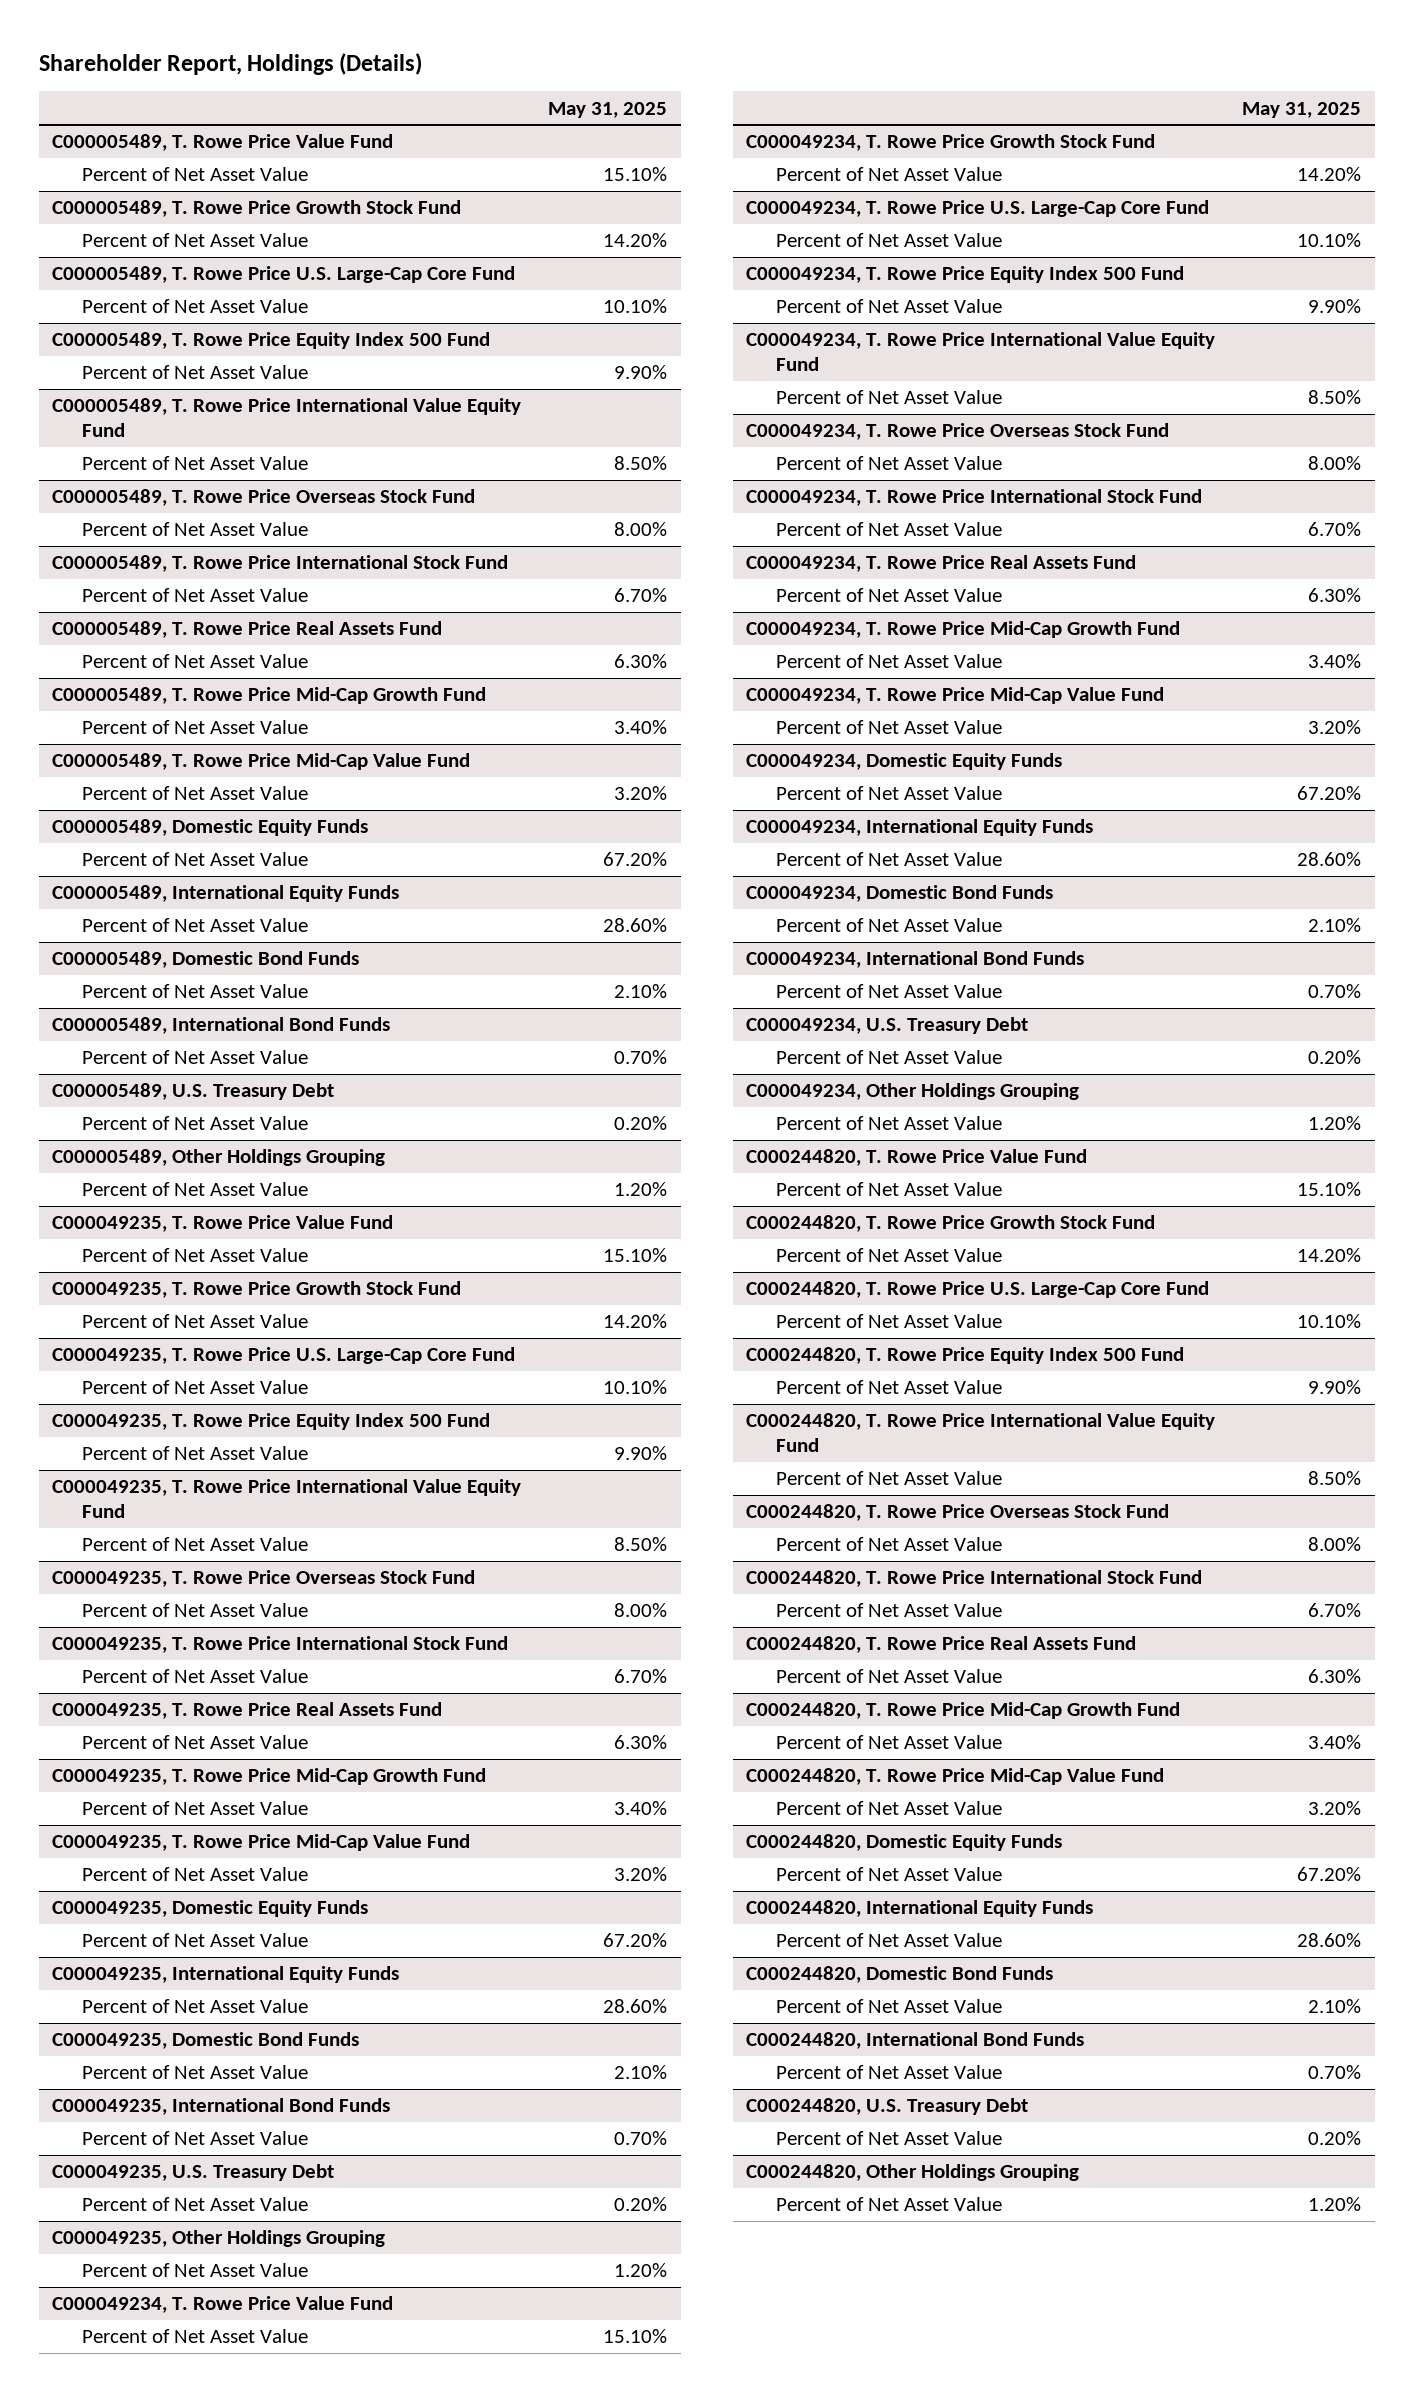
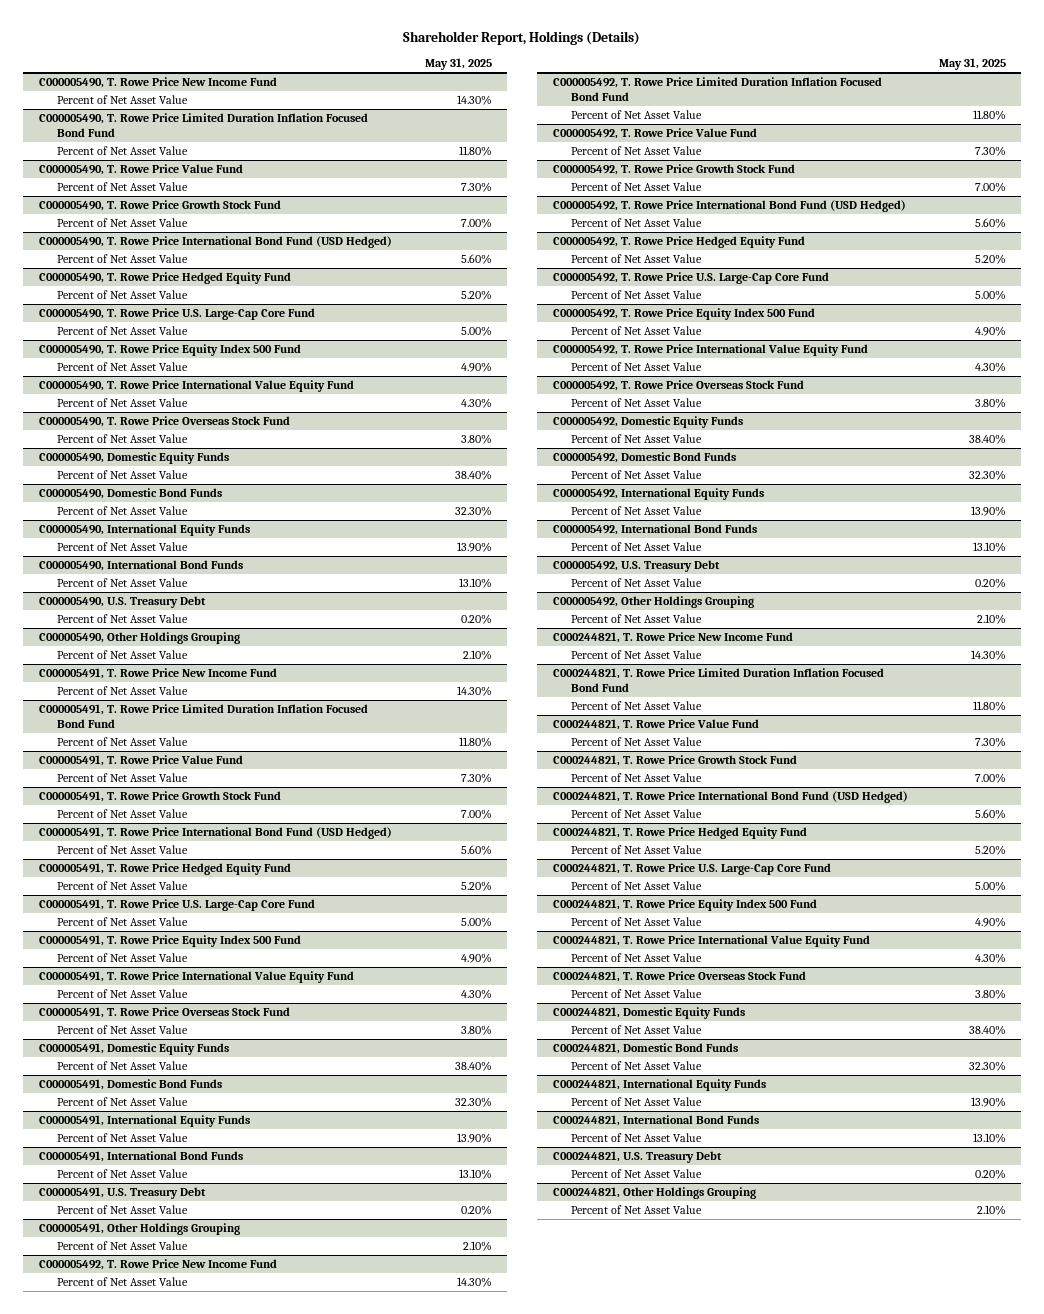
- C000005489, T. Rowe Price Value Fund
- Percent of Net Asset Value | 15.10%
- C000005489, T. Rowe Price Growth Stock Fund
- Percent of Net Asset Value | 14.20%
- C000005489, T. Rowe Price U.S. Large-Cap Core Fund
- Percent of Net Asset Value | 10.10%
- C000005489, T. Rowe Price Equity Index 500 Fund
- Percent of Net Asset Value | 9.90%
- C000005489, T. Rowe Price International Value Equity Fund
- Percent of Net Asset Value | 8.50%
- C000005489, T. Rowe Price Overseas Stock Fund
- Percent of Net Asset Value | 8.00%
- C000005489, T. Rowe Price International Stock Fund
- Percent of Net Asset Value | 6.70%
- C000005489, T. Rowe Price Real Assets Fund
- Percent of Net Asset Value | 6.30%
- C000005489, T. Rowe Price Mid-Cap Growth Fund
- Percent of Net Asset Value | 3.40%
- C000005489, T. Rowe Price Mid-Cap Value Fund
- Percent of Net Asset Value | 3.20%
- C000005489, Domestic Equity Funds
- Percent of Net Asset Value | 67.20%
- C000005489, International Equity Funds
- Percent of Net Asset Value | 28.60%
- C000005489, Domestic Bond Funds
- Percent of Net Asset Value | 2.10%
- C000005489, International Bond Funds
- Percent of Net Asset Value | 0.70%
- C000005489, U.S. Treasury Debt
+ C000005490, T. Rowe Price New Income Fund
+ Percent of Net Asset Value | 14.30%
+ C000005490, T. Rowe Price Limited Duration Inflation Focused Bond Fund
+ Percent of Net Asset Value | 11.80%
+ C000005490, T. Rowe Price Value Fund
+ Percent of Net Asset Value | 7.30%
+ C000005490, T. Rowe Price Growth Stock Fund
+ Percent of Net Asset Value | 7.00%
+ C000005490, T. Rowe Price International Bond Fund (USD Hedged)
+ Percent of Net Asset Value | 5.60%
+ C000005490, T. Rowe Price Hedged Equity Fund
+ Percent of Net Asset Value | 5.20%
+ C000005490, T. Rowe Price U.S. Large-Cap Core Fund
+ Percent of Net Asset Value | 5.00%
+ C000005490, T. Rowe Price Equity Index 500 Fund
+ Percent of Net Asset Value | 4.90%
+ C000005490, T. Rowe Price International Value Equity Fund
+ Percent of Net Asset Value | 4.30%
+ C000005490, T. Rowe Price Overseas Stock Fund
+ Percent of Net Asset Value | 3.80%
+ C000005490, Domestic Equity Funds
+ Percent of Net Asset Value | 38.40%
+ C000005490, Domestic Bond Funds
+ Percent of Net Asset Value | 32.30%
+ C000005490, International Equity Funds
+ Percent of Net Asset Value | 13.90%
+ C000005490, International Bond Funds
+ Percent of Net Asset Value | 13.10%
+ C000005490, U.S. Treasury Debt
- C000005489, Other Holdings Grouping
- Percent of Net Asset Value | 1.20%
- C000049235, T. Rowe Price Value Fund
- Percent of Net Asset Value | 15.10%
- C000049235, T. Rowe Price Growth Stock Fund
- Percent of Net Asset Value | 14.20%
- C000049235, T. Rowe Price U.S. Large-Cap Core Fund
- Percent of Net Asset Value | 10.10%
- C000049235, T. Rowe Price Equity Index 500 Fund
- Percent of Net Asset Value | 9.90%
- C000049235, T. Rowe Price International Value Equity Fund
- Percent of Net Asset Value | 8.50%
- C000049235, T. Rowe Price Overseas Stock Fund
- Percent of Net Asset Value | 8.00%
- C000049235, T. Rowe Price International Stock Fund
- Percent of Net Asset Value | 6.70%
- C000049235, T. Rowe Price Real Assets Fund
- Percent of Net Asset Value | 6.30%
- C000049235, T. Rowe Price Mid-Cap Growth Fund
- Percent of Net Asset Value | 3.40%
- C000049235, T. Rowe Price Mid-Cap Value Fund
- Percent of Net Asset Value | 3.20%
- C000049235, Domestic Equity Funds
- Percent of Net Asset Value | 67.20%
- C000049235, International Equity Funds
- Percent of Net Asset Value | 28.60%
- C000049235, Domestic Bond Funds
+ C000005490, Other Holdings Grouping
- C000049235, International Bond Funds
- Percent of Net Asset Value | 0.70%
- C000049235, U.S. Treasury Debt
+ C000005491, T. Rowe Price New Income Fund
+ Percent of Net Asset Value | 14.30%
+ C000005491, T. Rowe Price Limited Duration Inflation Focused Bond Fund
+ Percent of Net Asset Value | 11.80%
+ C000005491, T. Rowe Price Value Fund
+ Percent of Net Asset Value | 7.30%
+ C000005491, T. Rowe Price Growth Stock Fund
+ Percent of Net Asset Value | 7.00%
+ C000005491, T. Rowe Price International Bond Fund (USD Hedged)
+ Percent of Net Asset Value | 5.60%
+ C000005491, T. Rowe Price Hedged Equity Fund
+ Percent of Net Asset Value | 5.20%
+ C000005491, T. Rowe Price U.S. Large-Cap Core Fund
+ Percent of Net Asset Value | 5.00%
+ C000005491, T. Rowe Price Equity Index 500 Fund
+ Percent of Net Asset Value | 4.90%
+ C000005491, T. Rowe Price International Value Equity Fund
+ Percent of Net Asset Value | 4.30%
+ C000005491, T. Rowe Price Overseas Stock Fund
+ Percent of Net Asset Value | 3.80%
+ C000005491, Domestic Equity Funds
+ Percent of Net Asset Value | 38.40%
+ C000005491, Domestic Bond Funds
+ Percent of Net Asset Value | 32.30%
+ C000005491, International Equity Funds
+ Percent of Net Asset Value | 13.90%
+ C000005491, International Bond Funds
+ Percent of Net Asset Value | 13.10%
+ C000005491, U.S. Treasury Debt
- C000049235, Other Holdings Grouping
- Percent of Net Asset Value | 1.20%
- C000049234, T. Rowe Price Value Fund
- Percent of Net Asset Value | 15.10%
- C000049234, T. Rowe Price Growth Stock Fund
- Percent of Net Asset Value | 14.20%
- C000049234, T. Rowe Price U.S. Large-Cap Core Fund
- Percent of Net Asset Value | 10.10%
- C000049234, T. Rowe Price Equity Index 500 Fund
- Percent of Net Asset Value | 9.90%
- C000049234, T. Rowe Price International Value Equity Fund
- Percent of Net Asset Value | 8.50%
- C000049234, T. Rowe Price Overseas Stock Fund
- Percent of Net Asset Value | 8.00%
- C000049234, T. Rowe Price International Stock Fund
- Percent of Net Asset Value | 6.70%
- C000049234, T. Rowe Price Real Assets Fund
- Percent of Net Asset Value | 6.30%
- C000049234, T. Rowe Price Mid-Cap Growth Fund
- Percent of Net Asset Value | 3.40%
- C000049234, T. Rowe Price Mid-Cap Value Fund
- Percent of Net Asset Value | 3.20%
- C000049234, Domestic Equity Funds
- Percent of Net Asset Value | 67.20%
- C000049234, International Equity Funds
- Percent of Net Asset Value | 28.60%
- C000049234, Domestic Bond Funds
+ C000005491, Other Holdings Grouping
- C000049234, International Bond Funds
- Percent of Net Asset Value | 0.70%
- C000049234, U.S. Treasury Debt
+ C000005492, T. Rowe Price New Income Fund
+ Percent of Net Asset Value | 14.30%
+ C000005492, T. Rowe Price Limited Duration Inflation Focused Bond Fund
+ Percent of Net Asset Value | 11.80%
+ C000005492, T. Rowe Price Value Fund
+ Percent of Net Asset Value | 7.30%
+ C000005492, T. Rowe Price Growth Stock Fund
+ Percent of Net Asset Value | 7.00%
+ C000005492, T. Rowe Price International Bond Fund (USD Hedged)
+ Percent of Net Asset Value | 5.60%
+ C000005492, T. Rowe Price Hedged Equity Fund
+ Percent of Net Asset Value | 5.20%
+ C000005492, T. Rowe Price U.S. Large-Cap Core Fund
+ Percent of Net Asset Value | 5.00%
+ C000005492, T. Rowe Price Equity Index 500 Fund
+ Percent of Net Asset Value | 4.90%
+ C000005492, T. Rowe Price International Value Equity Fund
+ Percent of Net Asset Value | 4.30%
+ C000005492, T. Rowe Price Overseas Stock Fund
+ Percent of Net Asset Value | 3.80%
+ C000005492, Domestic Equity Funds
+ Percent of Net Asset Value | 38.40%
+ C000005492, Domestic Bond Funds
+ Percent of Net Asset Value | 32.30%
+ C000005492, International Equity Funds
+ Percent of Net Asset Value | 13.90%
+ C000005492, International Bond Funds
+ Percent of Net Asset Value | 13.10%
+ C000005492, U.S. Treasury Debt
- C000049234, Other Holdings Grouping
- Percent of Net Asset Value | 1.20%
- C000244820, T. Rowe Price Value Fund
- Percent of Net Asset Value | 15.10%
- C000244820, T. Rowe Price Growth Stock Fund
- Percent of Net Asset Value | 14.20%
- C000244820, T. Rowe Price U.S. Large-Cap Core Fund
- Percent of Net Asset Value | 10.10%
- C000244820, T. Rowe Price Equity Index 500 Fund
- Percent of Net Asset Value | 9.90%
- C000244820, T. Rowe Price International Value Equity Fund
- Percent of Net Asset Value | 8.50%
- C000244820, T. Rowe Price Overseas Stock Fund
- Percent of Net Asset Value | 8.00%
- C000244820, T. Rowe Price International Stock Fund
- Percent of Net Asset Value | 6.70%
- C000244820, T. Rowe Price Real Assets Fund
- Percent of Net Asset Value | 6.30%
- C000244820, T. Rowe Price Mid-Cap Growth Fund
- Percent of Net Asset Value | 3.40%
- C000244820, T. Rowe Price Mid-Cap Value Fund
- Percent of Net Asset Value | 3.20%
- C000244820, Domestic Equity Funds
- Percent of Net Asset Value | 67.20%
- C000244820, International Equity Funds
- Percent of Net Asset Value | 28.60%
- C000244820, Domestic Bond Funds
+ C000005492, Other Holdings Grouping
- C000244820, International Bond Funds
- Percent of Net Asset Value | 0.70%
- C000244820, U.S. Treasury Debt
+ C000244821, T. Rowe Price New Income Fund
+ Percent of Net Asset Value | 14.30%
+ C000244821, T. Rowe Price Limited Duration Inflation Focused Bond Fund
+ Percent of Net Asset Value | 11.80%
+ C000244821, T. Rowe Price Value Fund
+ Percent of Net Asset Value | 7.30%
+ C000244821, T. Rowe Price Growth Stock Fund
+ Percent of Net Asset Value | 7.00%
+ C000244821, T. Rowe Price International Bond Fund (USD Hedged)
+ Percent of Net Asset Value | 5.60%
+ C000244821, T. Rowe Price Hedged Equity Fund
+ Percent of Net Asset Value | 5.20%
+ C000244821, T. Rowe Price U.S. Large-Cap Core Fund
+ Percent of Net Asset Value | 5.00%
+ C000244821, T. Rowe Price Equity Index 500 Fund
+ Percent of Net Asset Value | 4.90%
+ C000244821, T. Rowe Price International Value Equity Fund
+ Percent of Net Asset Value | 4.30%
+ C000244821, T. Rowe Price Overseas Stock Fund
+ Percent of Net Asset Value | 3.80%
+ C000244821, Domestic Equity Funds
+ Percent of Net Asset Value | 38.40%
+ C000244821, Domestic Bond Funds
+ Percent of Net Asset Value | 32.30%
+ C000244821, International Equity Funds
+ Percent of Net Asset Value | 13.90%
+ C000244821, International Bond Funds
+ Percent of Net Asset Value | 13.10%
+ C000244821, U.S. Treasury Debt
- C000244820, Other Holdings Grouping
- Percent of Net Asset Value | 1.20%
+ C000244821, Other Holdings Grouping
+ Percent of Net Asset Value | 2.10%

